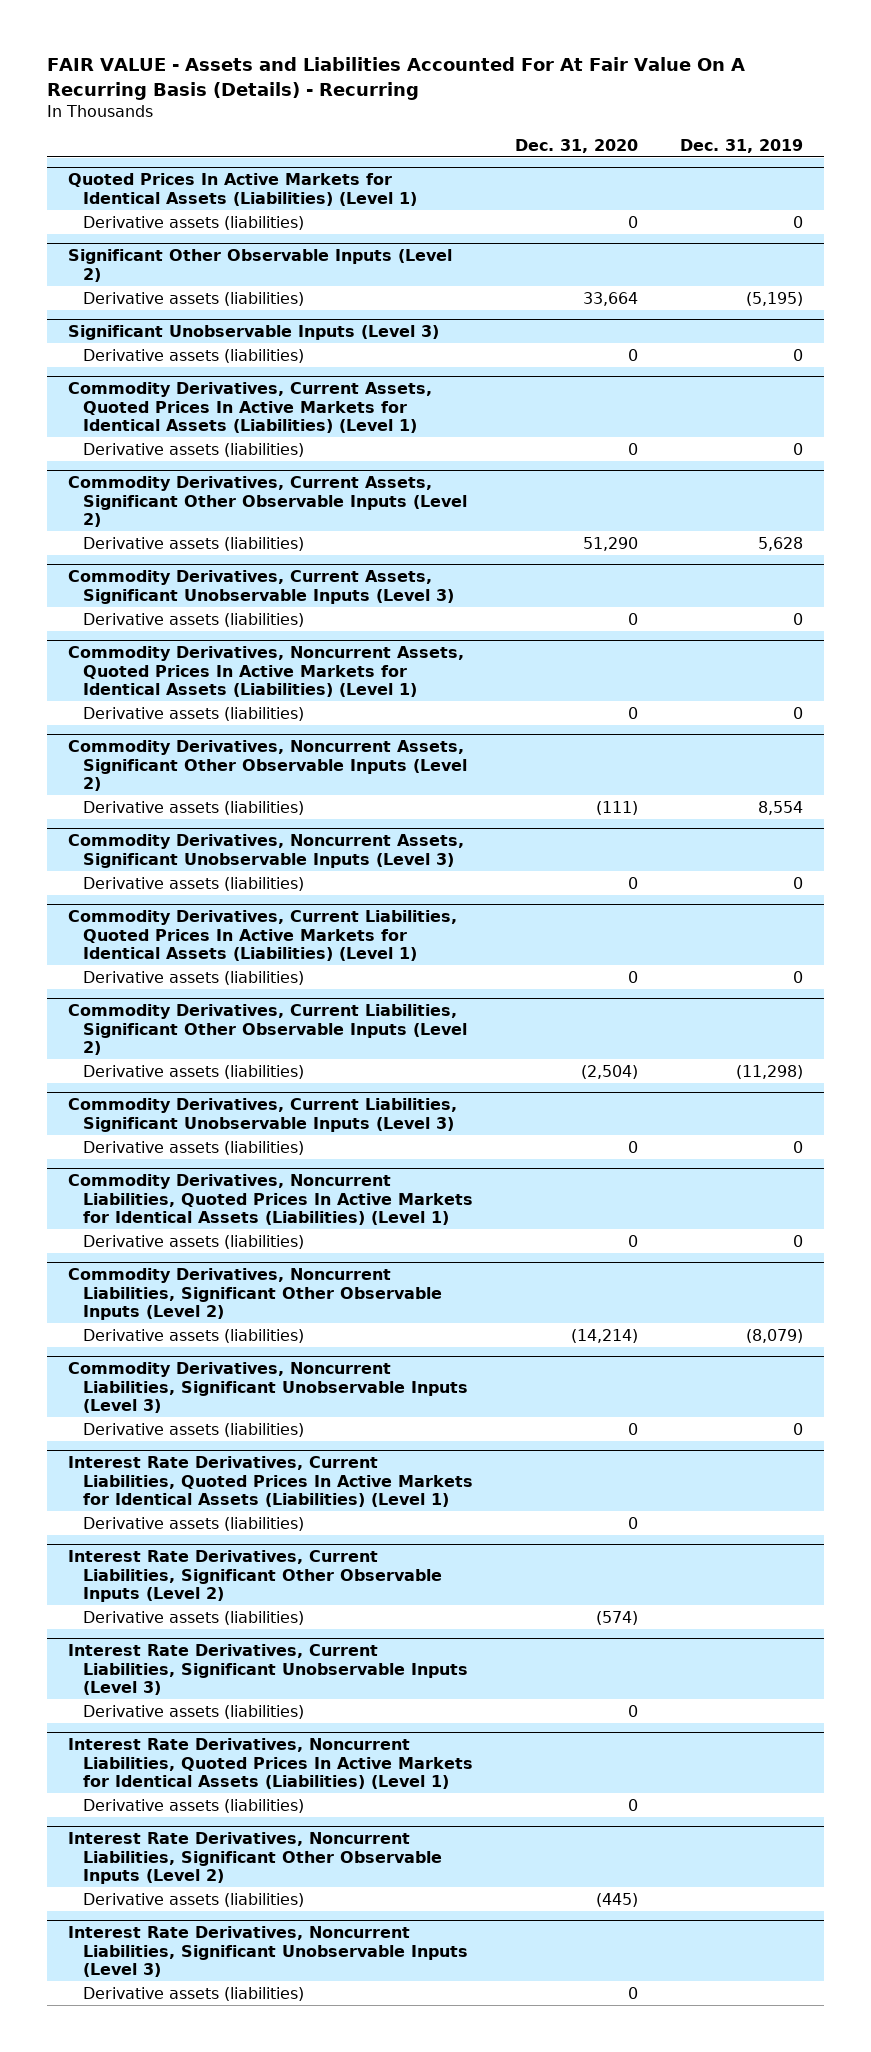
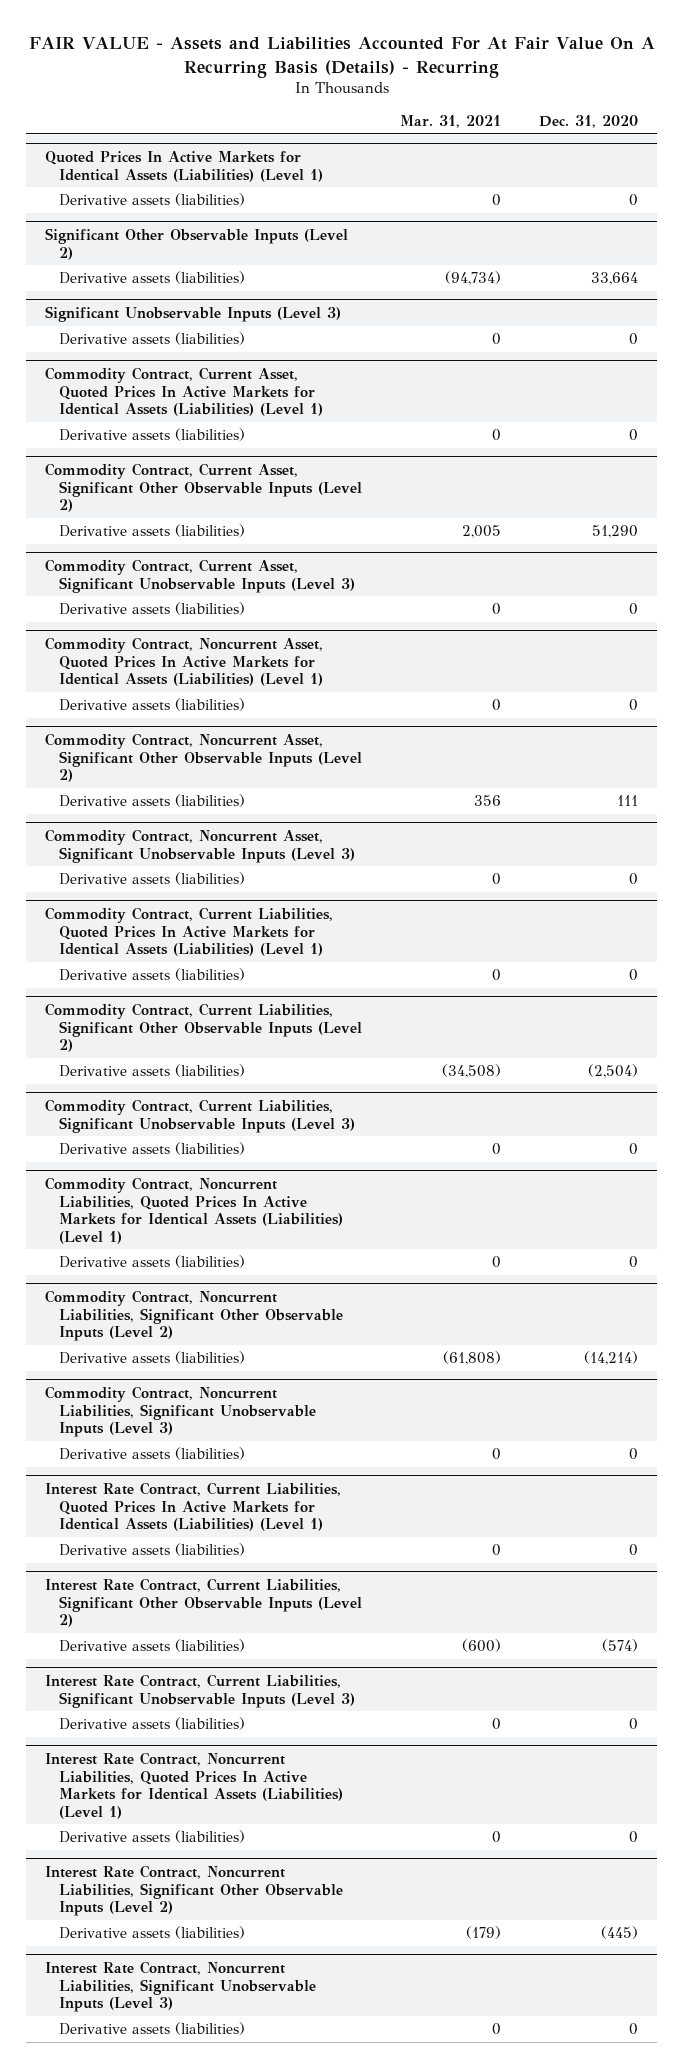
- | Dec. 31, 2020 | Dec. 31, 2019
+ | Mar. 31, 2021 | Dec. 31, 2020
- Commodity Derivatives, Current Assets, Quoted Prices In Active Markets for Identical Assets (Liabilities) (Level 1)
+ Commodity Contract, Current Asset, Quoted Prices In Active Markets for Identical Assets (Liabilities) (Level 1)
- Commodity Derivatives, Current Assets, Significant Other Observable Inputs (Level 2)
+ Commodity Contract, Current Asset, Significant Other Observable Inputs (Level 2)
- Commodity Derivatives, Current Assets, Significant Unobservable Inputs (Level 3)
+ Commodity Contract, Current Asset, Significant Unobservable Inputs (Level 3)
- Commodity Derivatives, Noncurrent Assets, Quoted Prices In Active Markets for Identical Assets (Liabilities) (Level 1)
+ Commodity Contract, Noncurrent Asset, Quoted Prices In Active Markets for Identical Assets (Liabilities) (Level 1)
- Commodity Derivatives, Noncurrent Assets, Significant Other Observable Inputs (Level 2)
- Derivative assets (liabilities) | (111) | 8,554
- Commodity Derivatives, Noncurrent Assets, Significant Unobservable Inputs (Level 3)
+ Commodity Contract, Noncurrent Asset, Significant Other Observable Inputs (Level 2)
+ Derivative assets (liabilities) | 356 | 111
+ Commodity Contract, Noncurrent Asset, Significant Unobservable Inputs (Level 3)
- Commodity Derivatives, Current Liabilities, Quoted Prices In Active Markets for Identical Assets (Liabilities) (Level 1)
+ Commodity Contract, Current Liabilities, Quoted Prices In Active Markets for Identical Assets (Liabilities) (Level 1)
- Commodity Derivatives, Current Liabilities, Significant Other Observable Inputs (Level 2)
+ Commodity Contract, Current Liabilities, Significant Other Observable Inputs (Level 2)
- Commodity Derivatives, Current Liabilities, Significant Unobservable Inputs (Level 3)
+ Commodity Contract, Current Liabilities, Significant Unobservable Inputs (Level 3)
- Commodity Derivatives, Noncurrent Liabilities, Quoted Prices In Active Markets for Identical Assets (Liabilities) (Level 1)
+ Commodity Contract, Noncurrent Liabilities, Quoted Prices In Active Markets for Identical Assets (Liabilities) (Level 1)
- Commodity Derivatives, Noncurrent Liabilities, Significant Other Observable Inputs (Level 2)
+ Commodity Contract, Noncurrent Liabilities, Significant Other Observable Inputs (Level 2)
- Commodity Derivatives, Noncurrent Liabilities, Significant Unobservable Inputs (Level 3)
+ Commodity Contract, Noncurrent Liabilities, Significant Unobservable Inputs (Level 3)
- Interest Rate Derivatives, Current Liabilities, Quoted Prices In Active Markets for Identical Assets (Liabilities) (Level 1)
+ Interest Rate Contract, Current Liabilities, Quoted Prices In Active Markets for Identical Assets (Liabilities) (Level 1)
- Interest Rate Derivatives, Current Liabilities, Significant Other Observable Inputs (Level 2)
+ Interest Rate Contract, Current Liabilities, Significant Other Observable Inputs (Level 2)
- Interest Rate Derivatives, Current Liabilities, Significant Unobservable Inputs (Level 3)
+ Interest Rate Contract, Current Liabilities, Significant Unobservable Inputs (Level 3)
- Interest Rate Derivatives, Noncurrent Liabilities, Quoted Prices In Active Markets for Identical Assets (Liabilities) (Level 1)
+ Interest Rate Contract, Noncurrent Liabilities, Quoted Prices In Active Markets for Identical Assets (Liabilities) (Level 1)
- Interest Rate Derivatives, Noncurrent Liabilities, Significant Other Observable Inputs (Level 2)
+ Interest Rate Contract, Noncurrent Liabilities, Significant Other Observable Inputs (Level 2)
- Interest Rate Derivatives, Noncurrent Liabilities, Significant Unobservable Inputs (Level 3)
+ Interest Rate Contract, Noncurrent Liabilities, Significant Unobservable Inputs (Level 3)

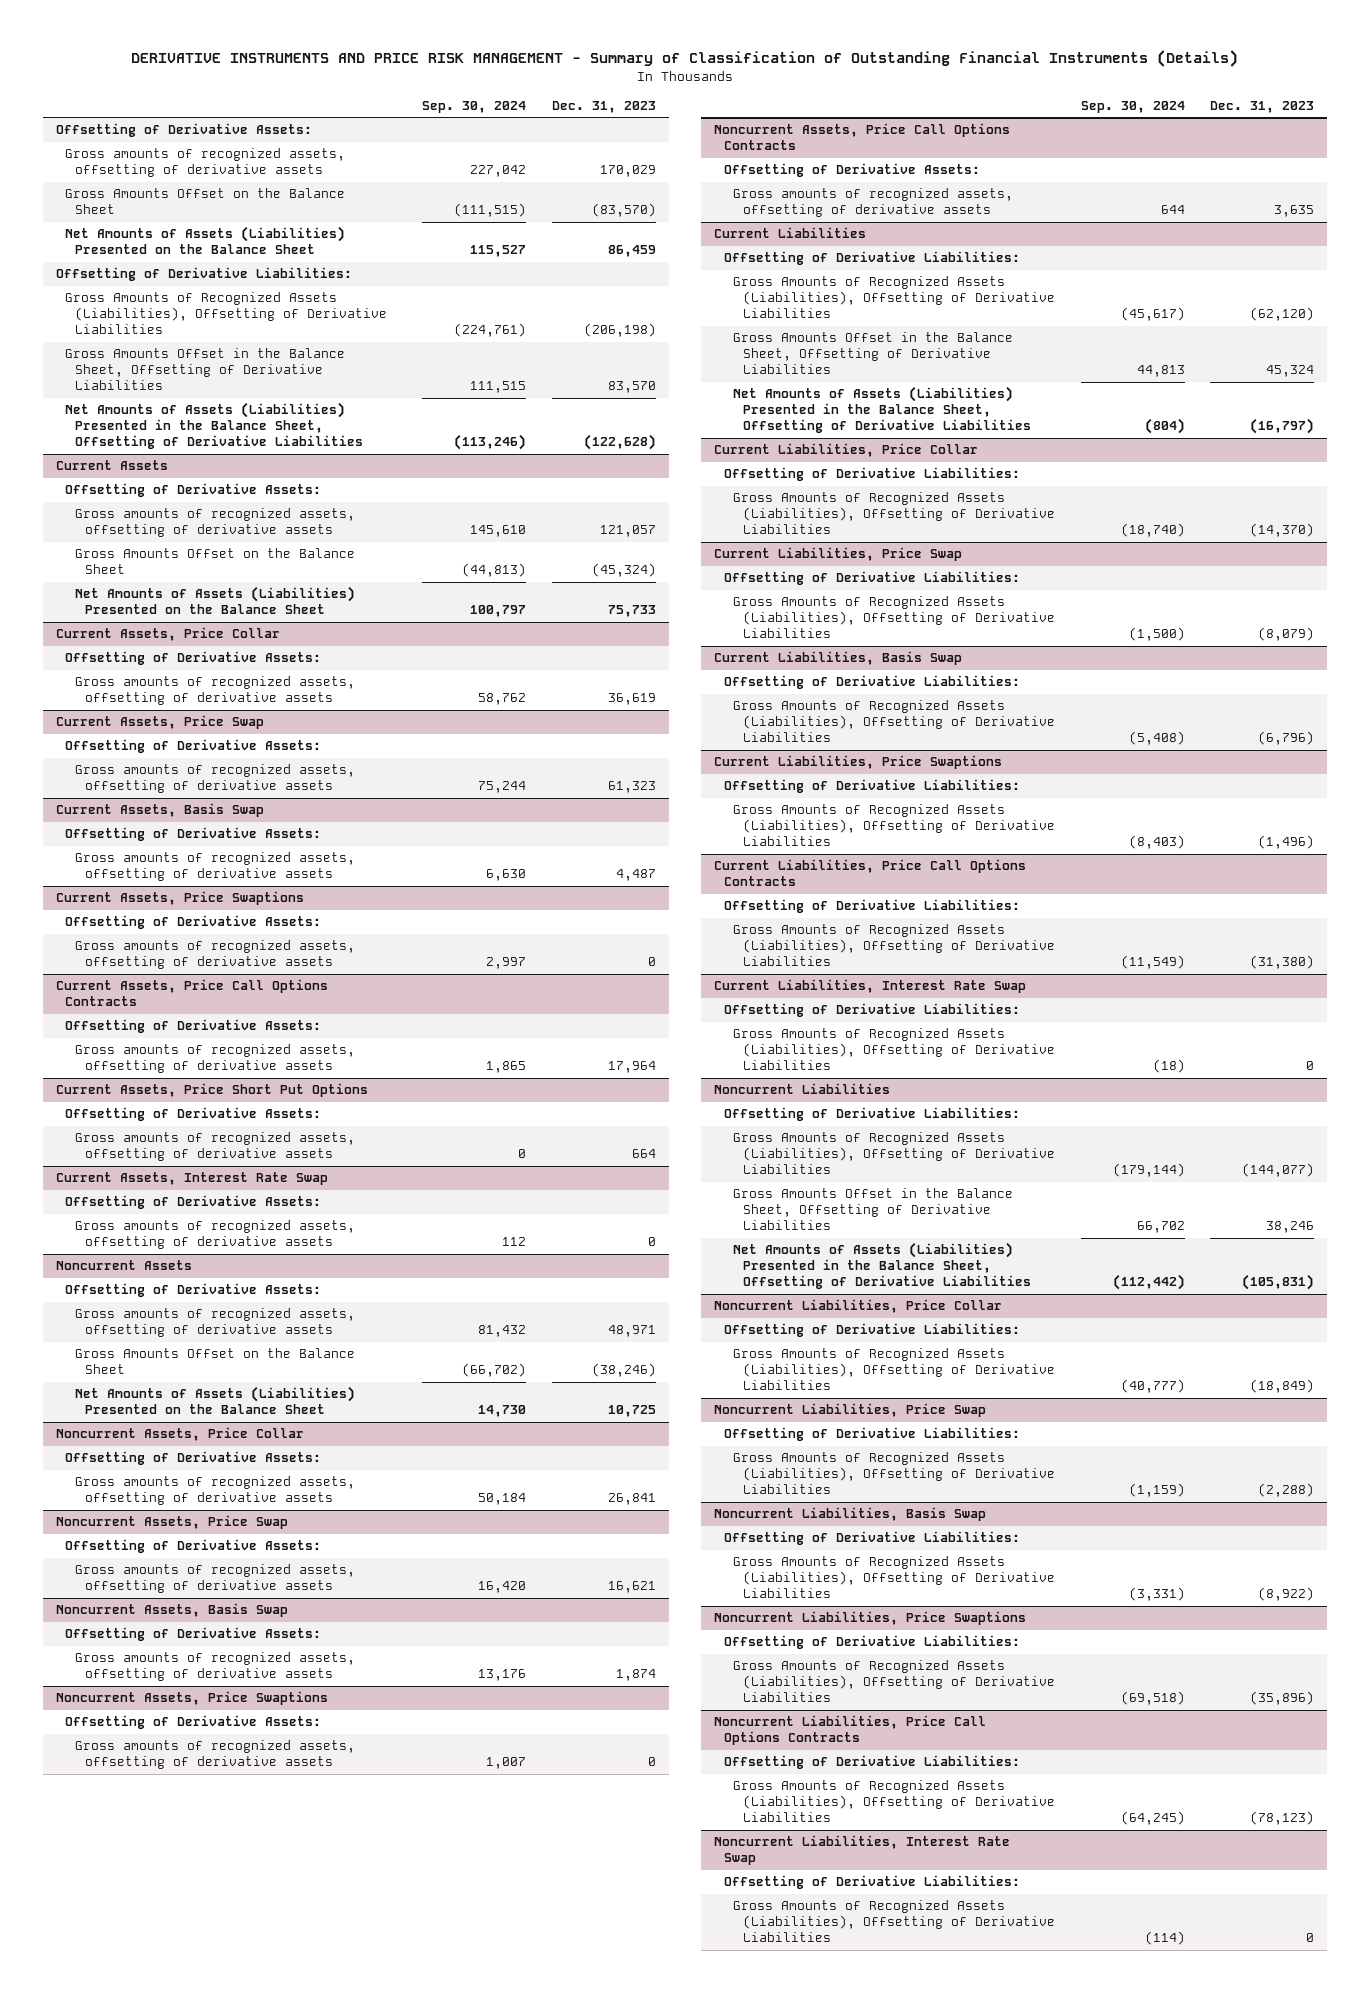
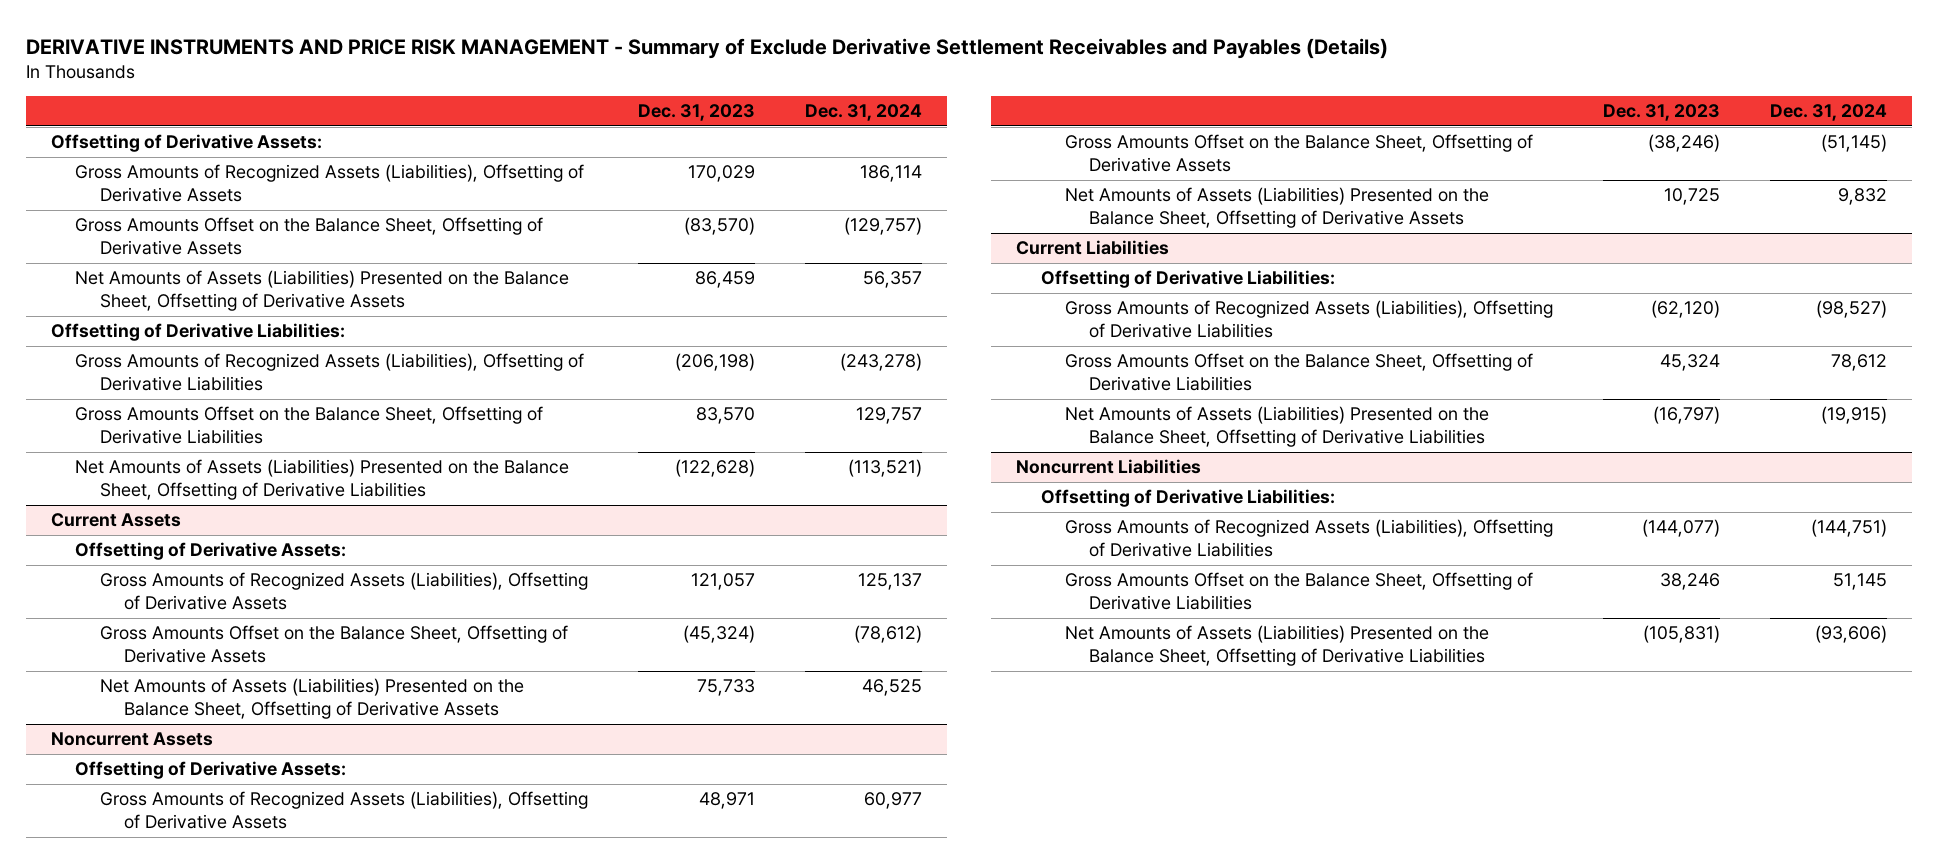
- DERIVATIVE INSTRUMENTS AND PRICE RISK MANAGEMENT - Summary of Classification of Outstanding Financial Instruments (Details)
+ DERIVATIVE INSTRUMENTS AND PRICE RISK MANAGEMENT - Summary of Exclude Derivative Settlement Receivables and Payables (Details)
- | Sep. 30, 2024 | Dec. 31, 2023
+ | Dec. 31, 2023 | Dec. 31, 2024
- Gross amounts of recognized assets, offsetting of derivative assets | 227,042 | 170,029
- Gross Amounts Offset on the Balance Sheet | (111,515) | (83,570)
- Net Amounts of Assets (Liabilities) Presented on the Balance Sheet | 115,527 | 86,459
+ Gross Amounts of Recognized Assets (Liabilities), Offsetting of Derivative Assets | 170,029 | 186,114
+ Gross Amounts Offset on the Balance Sheet, Offsetting of Derivative Assets | (83,570) | (129,757)
+ Net Amounts of Assets (Liabilities) Presented on the Balance Sheet, Offsetting of Derivative Assets | 86,459 | 56,357
- Gross Amounts Offset in the Balance Sheet, Offsetting of Derivative Liabilities | 111,515 | 83,570
- Net Amounts of Assets (Liabilities) Presented in the Balance Sheet, Offsetting of Derivative Liabilities | (113,246) | (122,628)
+ Gross Amounts Offset on the Balance Sheet, Offsetting of Derivative Liabilities | 83,570 | 129,757
+ Net Amounts of Assets (Liabilities) Presented on the Balance Sheet, Offsetting of Derivative Liabilities | (122,628) | (113,521)
@ Current Assets
- Gross amounts of recognized assets, offsetting of derivative assets | 145,610 | 121,057
- Gross Amounts Offset on the Balance Sheet | (44,813) | (45,324)
- Net Amounts of Assets (Liabilities) Presented on the Balance Sheet | 100,797 | 75,733
- Current Assets, Price Collar
- Offsetting of Derivative Assets:
- Gross amounts of recognized assets, offsetting of derivative assets | 58,762 | 36,619
- Current Assets, Price Swap
- Offsetting of Derivative Assets:
- Gross amounts of recognized assets, offsetting of derivative assets | 75,244 | 61,323
- Current Assets, Basis Swap
- Offsetting of Derivative Assets:
- Gross amounts of recognized assets, offsetting of derivative assets | 6,630 | 4,487
- Current Assets, Price Swaptions
- Offsetting of Derivative Assets:
- Gross amounts of recognized assets, offsetting of derivative assets | 2,997 | 0
- Current Assets, Price Call Options Contracts
- Offsetting of Derivative Assets:
- Gross amounts of recognized assets, offsetting of derivative assets | 1,865 | 17,964
- Current Assets, Price Short Put Options
- Offsetting of Derivative Assets:
- Gross amounts of recognized assets, offsetting of derivative assets | 0 | 664
- Current Assets, Interest Rate Swap
- Offsetting of Derivative Assets:
- Gross amounts of recognized assets, offsetting of derivative assets | 112 | 0
@ Current Assets
+ Gross Amounts of Recognized Assets (Liabilities), Offsetting of Derivative Assets | 121,057 | 125,137
+ Gross Amounts Offset on the Balance Sheet, Offsetting of Derivative Assets | (45,324) | (78,612)
+ Net Amounts of Assets (Liabilities) Presented on the Balance Sheet, Offsetting of Derivative Assets | 75,733 | 46,525
@ Noncurrent Assets
- Gross amounts of recognized assets, offsetting of derivative assets | 81,432 | 48,971
- Gross Amounts Offset on the Balance Sheet | (66,702) | (38,246)
- Net Amounts of Assets (Liabilities) Presented on the Balance Sheet | 14,730 | 10,725
- Noncurrent Assets, Price Collar
- Offsetting of Derivative Assets:
- Gross amounts of recognized assets, offsetting of derivative assets | 50,184 | 26,841
- Noncurrent Assets, Price Swap
- Offsetting of Derivative Assets:
- Gross amounts of recognized assets, offsetting of derivative assets | 16,420 | 16,621
- Noncurrent Assets, Basis Swap
- Offsetting of Derivative Assets:
- Gross amounts of recognized assets, offsetting of derivative assets | 13,176 | 1,874
- Noncurrent Assets, Price Swaptions
- Offsetting of Derivative Assets:
- Gross amounts of recognized assets, offsetting of derivative assets | 1,007 | 0
- Noncurrent Assets, Price Call Options Contracts
- Offsetting of Derivative Assets:
- Gross amounts of recognized assets, offsetting of derivative assets | 644 | 3,635
@ Noncurrent Assets
+ Gross Amounts of Recognized Assets (Liabilities), Offsetting of Derivative Assets | 48,971 | 60,977
+ Gross Amounts Offset on the Balance Sheet, Offsetting of Derivative Assets | (38,246) | (51,145)
+ Net Amounts of Assets (Liabilities) Presented on the Balance Sheet, Offsetting of Derivative Assets | 10,725 | 9,832
@ Current Liabilities
- Gross Amounts Offset in the Balance Sheet, Offsetting of Derivative Liabilities | 44,813 | 45,324
- Net Amounts of Assets (Liabilities) Presented in the Balance Sheet, Offsetting of Derivative Liabilities | (804) | (16,797)
- Current Liabilities, Price Collar
- Offsetting of Derivative Liabilities:
- Gross Amounts of Recognized Assets (Liabilities), Offsetting of Derivative Liabilities | (18,740) | (14,370)
- Current Liabilities, Price Swap
- Offsetting of Derivative Liabilities:
- Gross Amounts of Recognized Assets (Liabilities), Offsetting of Derivative Liabilities | (1,500) | (8,079)
- Current Liabilities, Basis Swap
- Offsetting of Derivative Liabilities:
- Gross Amounts of Recognized Assets (Liabilities), Offsetting of Derivative Liabilities | (5,408) | (6,796)
- Current Liabilities, Price Swaptions
- Offsetting of Derivative Liabilities:
- Gross Amounts of Recognized Assets (Liabilities), Offsetting of Derivative Liabilities | (8,403) | (1,496)
- Current Liabilities, Price Call Options Contracts
- Offsetting of Derivative Liabilities:
- Gross Amounts of Recognized Assets (Liabilities), Offsetting of Derivative Liabilities | (11,549) | (31,380)
- Current Liabilities, Interest Rate Swap
- Offsetting of Derivative Liabilities:
- Gross Amounts of Recognized Assets (Liabilities), Offsetting of Derivative Liabilities | (18) | 0
@ Current Liabilities
+ Gross Amounts Offset on the Balance Sheet, Offsetting of Derivative Liabilities | 45,324 | 78,612
+ Net Amounts of Assets (Liabilities) Presented on the Balance Sheet, Offsetting of Derivative Liabilities | (16,797) | (19,915)
@ Noncurrent Liabilities
- Gross Amounts Offset in the Balance Sheet, Offsetting of Derivative Liabilities | 66,702 | 38,246
- Net Amounts of Assets (Liabilities) Presented in the Balance Sheet, Offsetting of Derivative Liabilities | (112,442) | (105,831)
- Noncurrent Liabilities, Price Collar
- Offsetting of Derivative Liabilities:
- Gross Amounts of Recognized Assets (Liabilities), Offsetting of Derivative Liabilities | (40,777) | (18,849)
- Noncurrent Liabilities, Price Swap
- Offsetting of Derivative Liabilities:
- Gross Amounts of Recognized Assets (Liabilities), Offsetting of Derivative Liabilities | (1,159) | (2,288)
- Noncurrent Liabilities, Basis Swap
- Offsetting of Derivative Liabilities:
- Gross Amounts of Recognized Assets (Liabilities), Offsetting of Derivative Liabilities | (3,331) | (8,922)
- Noncurrent Liabilities, Price Swaptions
- Offsetting of Derivative Liabilities:
- Gross Amounts of Recognized Assets (Liabilities), Offsetting of Derivative Liabilities | (69,518) | (35,896)
- Noncurrent Liabilities, Price Call Options Contracts
- Offsetting of Derivative Liabilities:
- Gross Amounts of Recognized Assets (Liabilities), Offsetting of Derivative Liabilities | (64,245) | (78,123)
- Noncurrent Liabilities, Interest Rate Swap
- Offsetting of Derivative Liabilities:
- Gross Amounts of Recognized Assets (Liabilities), Offsetting of Derivative Liabilities | (114) | 0
@ Noncurrent Liabilities
+ Gross Amounts Offset on the Balance Sheet, Offsetting of Derivative Liabilities | 38,246 | 51,145
+ Net Amounts of Assets (Liabilities) Presented on the Balance Sheet, Offsetting of Derivative Liabilities | (105,831) | (93,606)

